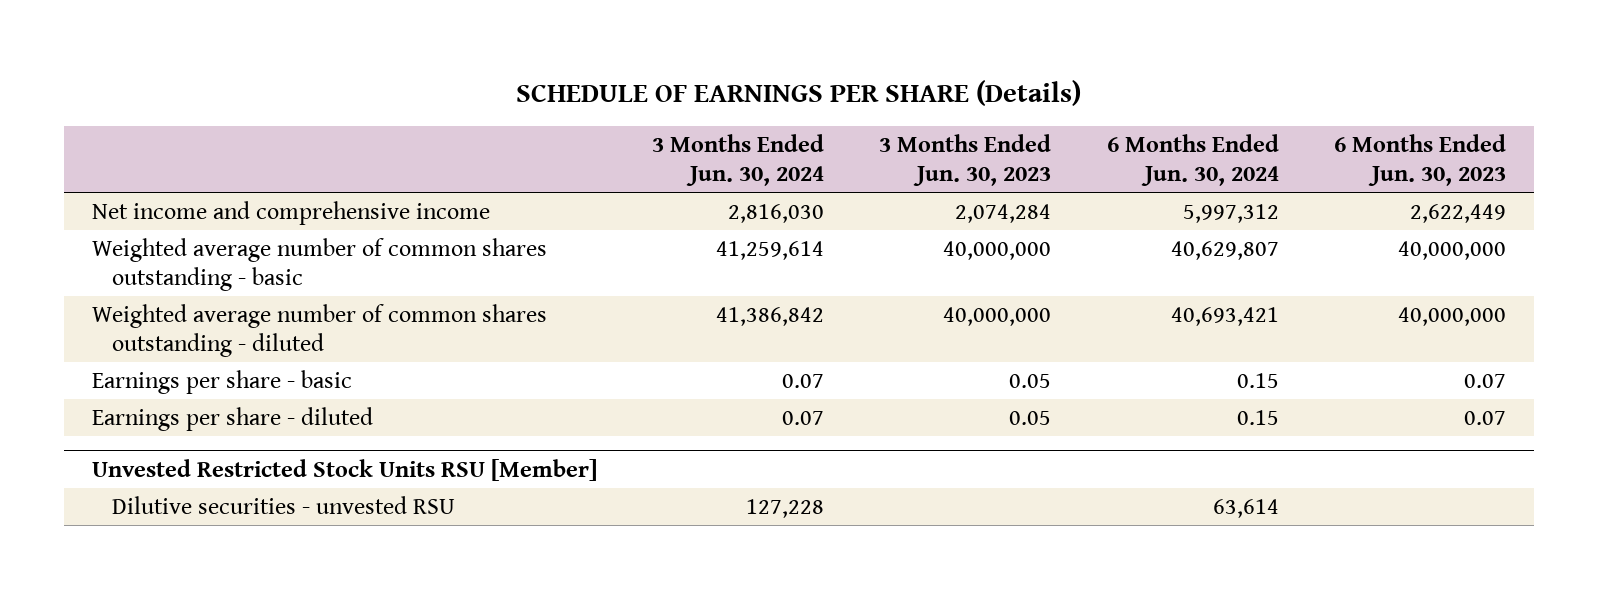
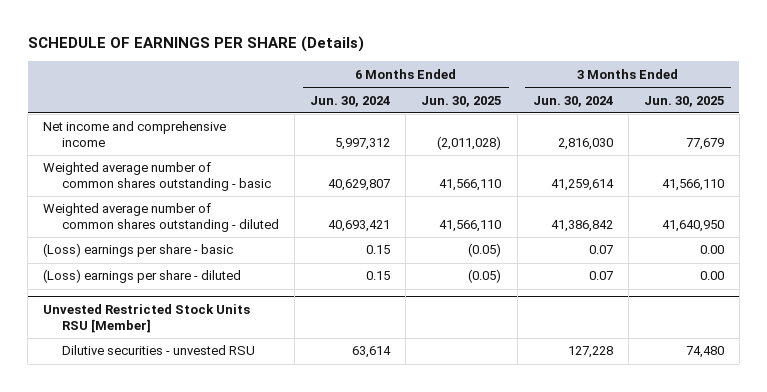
- | 3 Months Ended Jun. 30, 2024 | 3 Months Ended Jun. 30, 2023 | 6 Months Ended Jun. 30, 2024 | 6 Months Ended Jun. 30, 2023
+ | 6 Months Ended Jun. 30, 2024 | 6 Months Ended Jun. 30, 2025 | 3 Months Ended Jun. 30, 2024 | 3 Months Ended Jun. 30, 2025
- Earnings per share - basic | 0.07 | 0.05 | 0.15 | 0.07
- Earnings per share - diluted | 0.07 | 0.05 | 0.15 | 0.07
+ (Loss) earnings per share - basic | 0.15 | (0.05) | 0.07 | 0.00
+ (Loss) earnings per share - diluted | 0.15 | (0.05) | 0.07 | 0.00

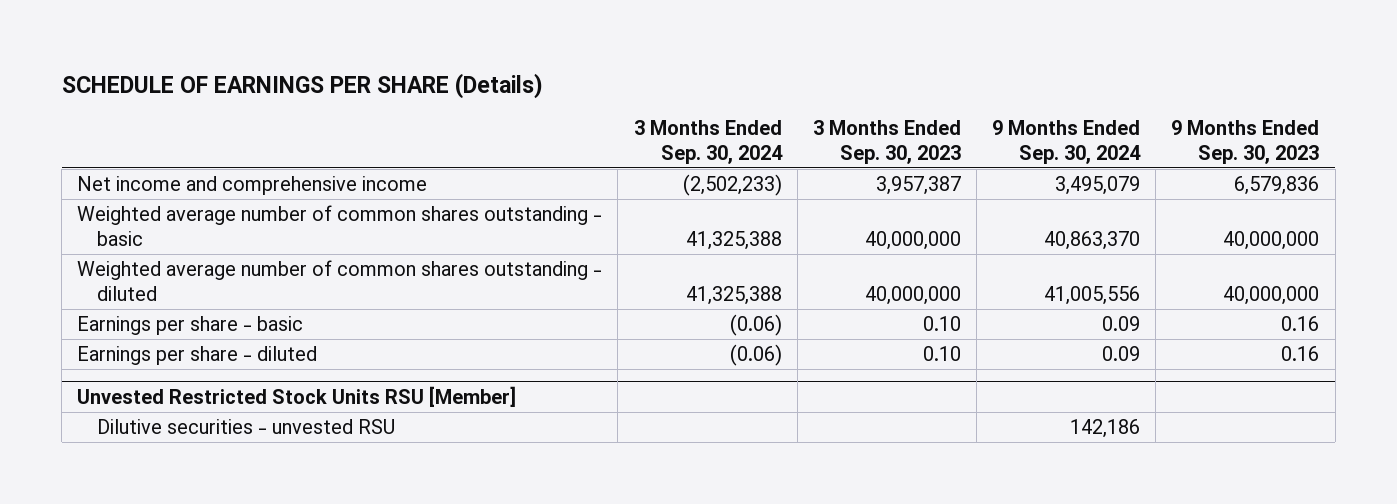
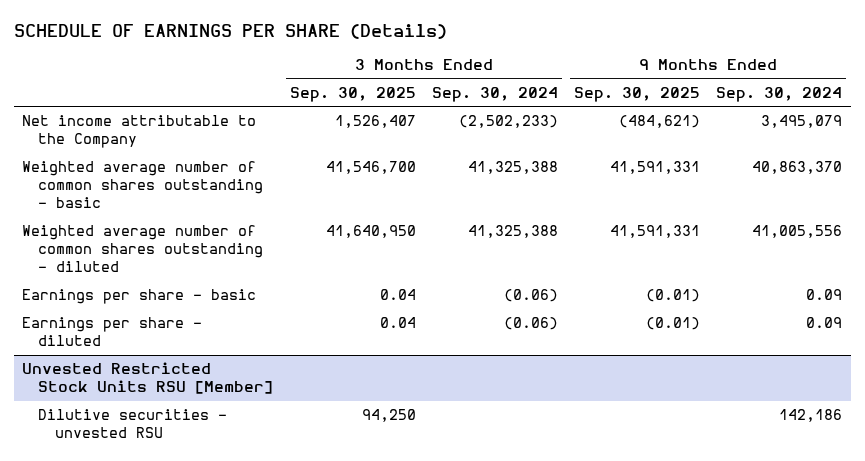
- | 3 Months Ended Sep. 30, 2024 | 3 Months Ended Sep. 30, 2023 | 9 Months Ended Sep. 30, 2024 | 9 Months Ended Sep. 30, 2023
+ | 3 Months Ended Sep. 30, 2025 | 3 Months Ended Sep. 30, 2024 | 9 Months Ended Sep. 30, 2025 | 9 Months Ended Sep. 30, 2024
- Net income and comprehensive income | (2,502,233) | 3,957,387 | 3,495,079 | 6,579,836
+ Net income attributable to the Company | 1,526,407 | (2,502,233) | (484,621) | 3,495,079

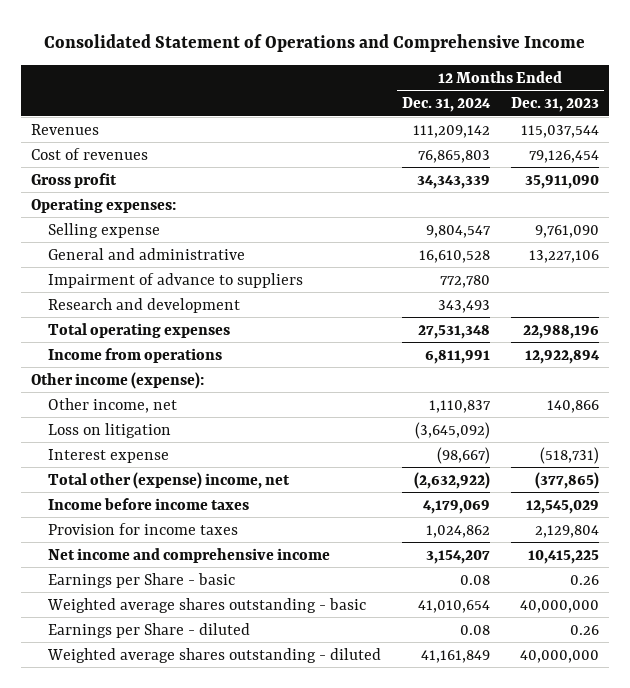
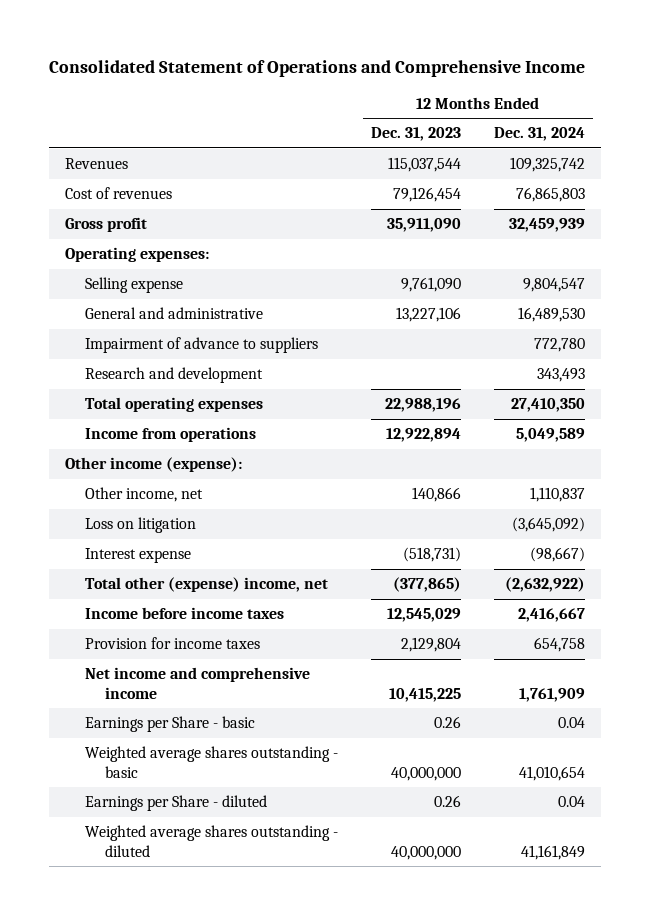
- | 12 Months Ended Dec. 31, 2024 | 12 Months Ended Dec. 31, 2023
+ | 12 Months Ended Dec. 31, 2023 | 12 Months Ended Dec. 31, 2024
- Revenues | 111,209,142 | 115,037,544
+ Revenues | 115,037,544 | 109,325,742
- Gross profit | 34,343,339 | 35,911,090
+ Gross profit | 35,911,090 | 32,459,939
- General and administrative | 16,610,528 | 13,227,106
+ General and administrative | 13,227,106 | 16,489,530
- Total operating expenses | 27,531,348 | 22,988,196
- Income from operations | 6,811,991 | 12,922,894
+ Total operating expenses | 22,988,196 | 27,410,350
+ Income from operations | 12,922,894 | 5,049,589
- Income before income taxes | 4,179,069 | 12,545,029
- Provision for income taxes | 1,024,862 | 2,129,804
- Net income and comprehensive income | 3,154,207 | 10,415,225
- Earnings per Share - basic | 0.08 | 0.26
+ Income before income taxes | 12,545,029 | 2,416,667
+ Provision for income taxes | 2,129,804 | 654,758
+ Net income and comprehensive income | 10,415,225 | 1,761,909
+ Earnings per Share - basic | 0.26 | 0.04
- Earnings per Share - diluted | 0.08 | 0.26
+ Earnings per Share - diluted | 0.26 | 0.04

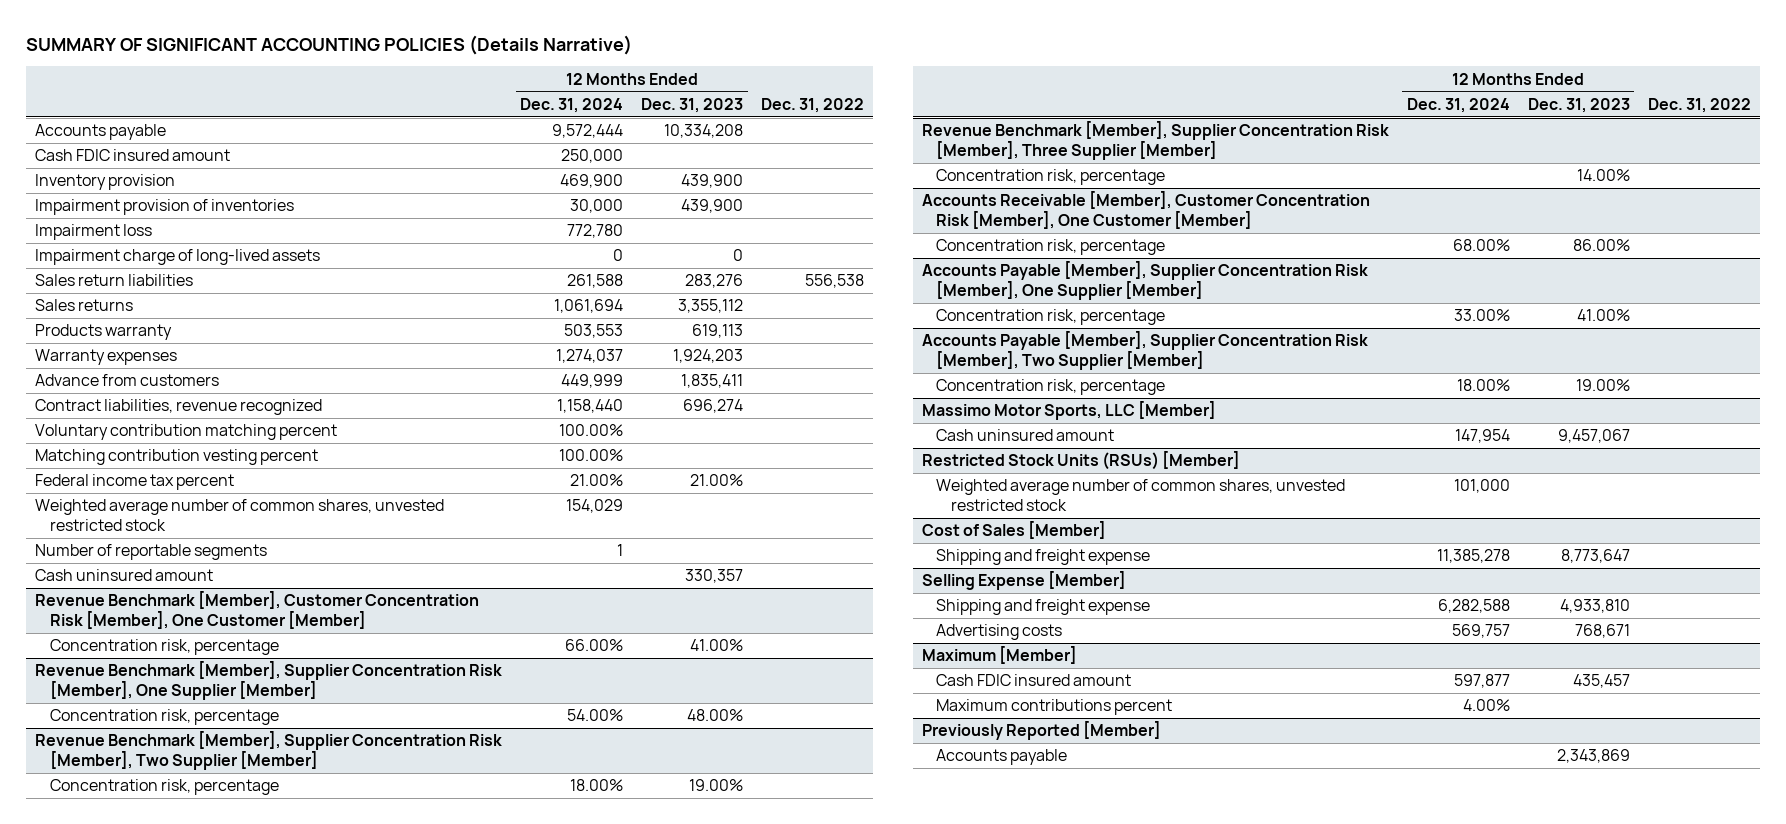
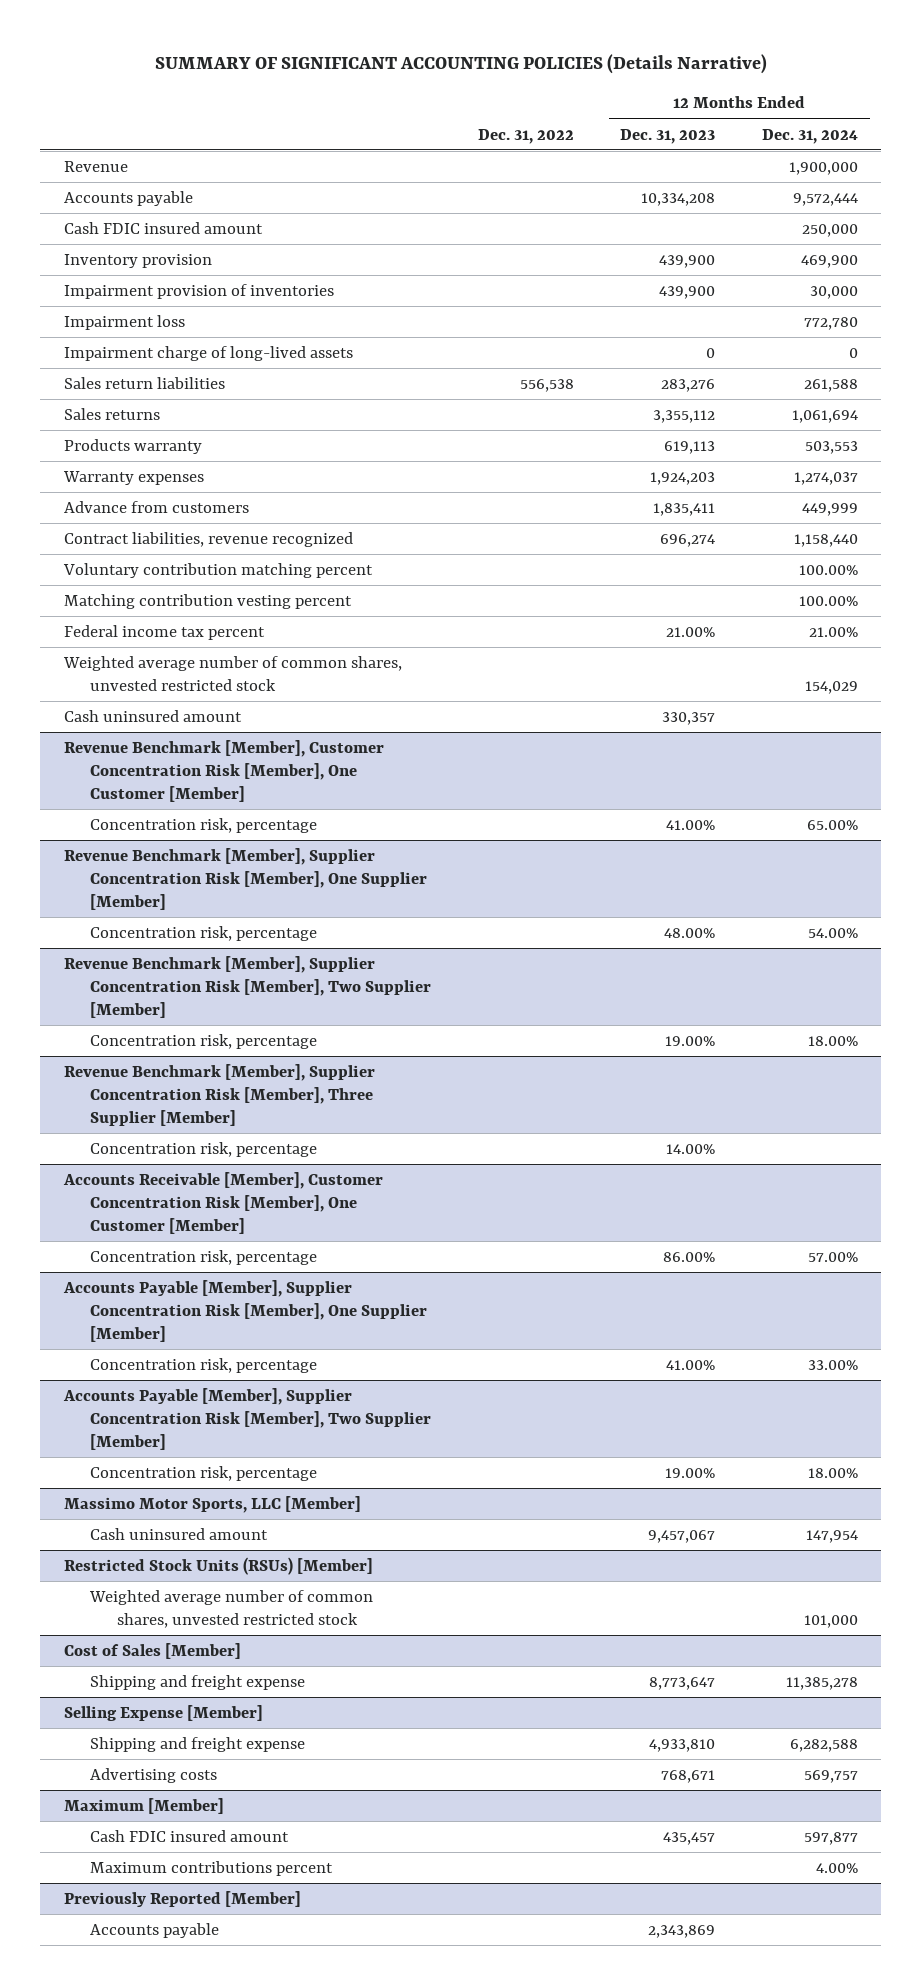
- | 12 Months Ended Dec. 31, 2024 | 12 Months Ended Dec. 31, 2023 | Dec. 31, 2022
+ | Dec. 31, 2022 | 12 Months Ended Dec. 31, 2023 | 12 Months Ended Dec. 31, 2024
+ Revenue | | | 1,900,000
- Number of reportable segments | 1 | |
@ Revenue Benchmark [Member], Customer Concentration Risk [Member], One Customer [Member]
- Concentration risk, percentage | 66.00% | 41.00% |
+ Concentration risk, percentage | | 41.00% | 65.00%
@ Accounts Receivable [Member], Customer Concentration Risk [Member], One Customer [Member]
- Concentration risk, percentage | 68.00% | 86.00% |
+ Concentration risk, percentage | | 86.00% | 57.00%

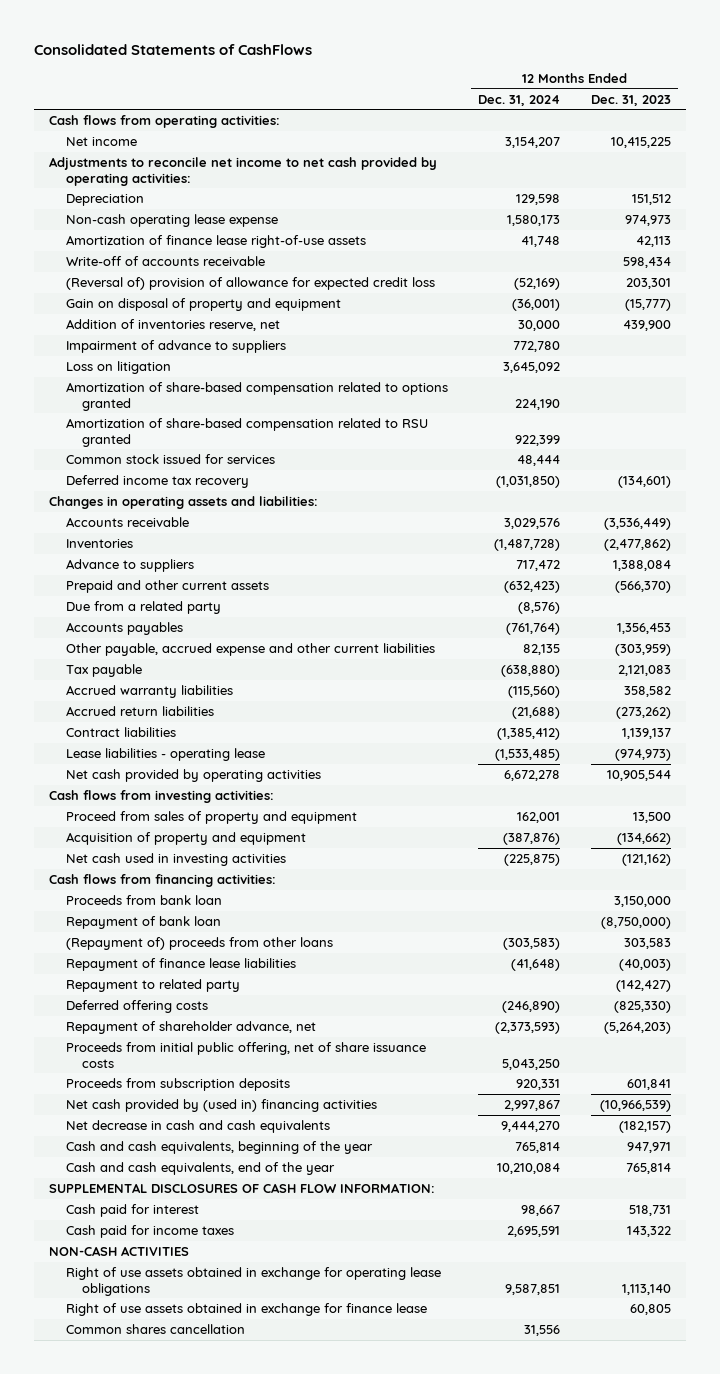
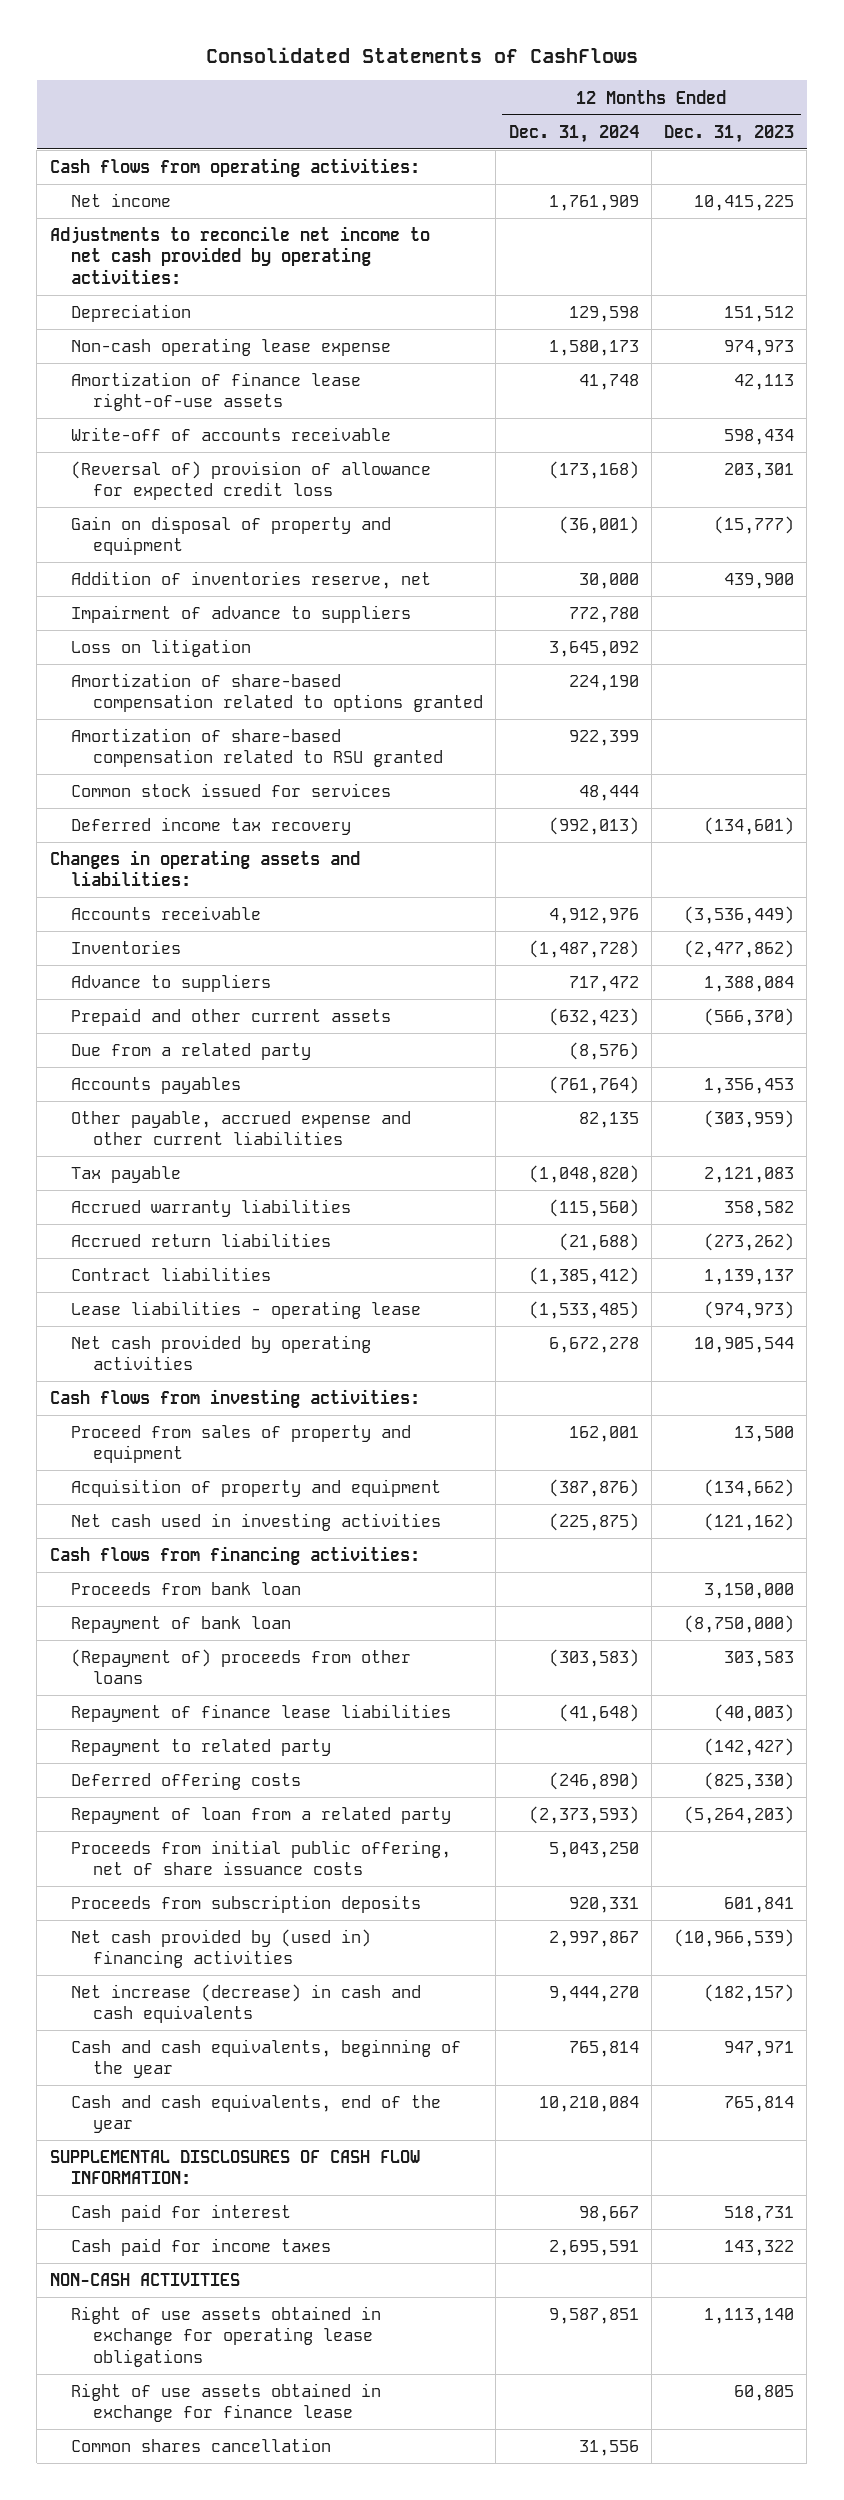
- Net income | 3,154,207 | 10,415,225
+ Net income | 1,761,909 | 10,415,225
- (Reversal of) provision of allowance for expected credit loss | (52,169) | 203,301
+ (Reversal of) provision of allowance for expected credit loss | (173,168) | 203,301
- Deferred income tax recovery | (1,031,850) | (134,601)
+ Deferred income tax recovery | (992,013) | (134,601)
- Accounts receivable | 3,029,576 | (3,536,449)
+ Accounts receivable | 4,912,976 | (3,536,449)
- Tax payable | (638,880) | 2,121,083
+ Tax payable | (1,048,820) | 2,121,083
- Repayment of shareholder advance, net | (2,373,593) | (5,264,203)
+ Repayment of loan from a related party | (2,373,593) | (5,264,203)
- Net decrease in cash and cash equivalents | 9,444,270 | (182,157)
+ Net increase (decrease) in cash and cash equivalents | 9,444,270 | (182,157)

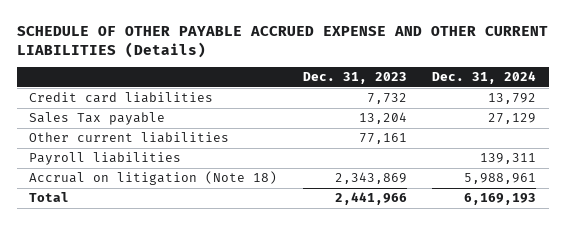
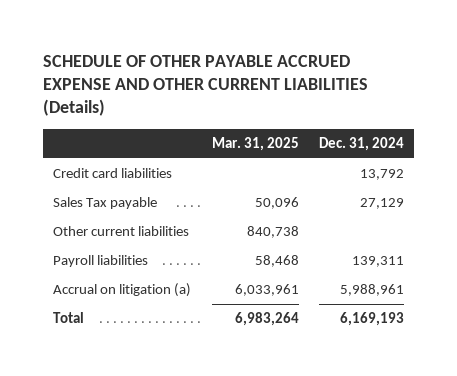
- | Dec. 31, 2023 | Dec. 31, 2024
+ | Mar. 31, 2025 | Dec. 31, 2024
- Accrual on litigation (Note 18) | 2,343,869 | 5,988,961
+ Accrual on litigation (a) | 6,033,961 | 5,988,961

